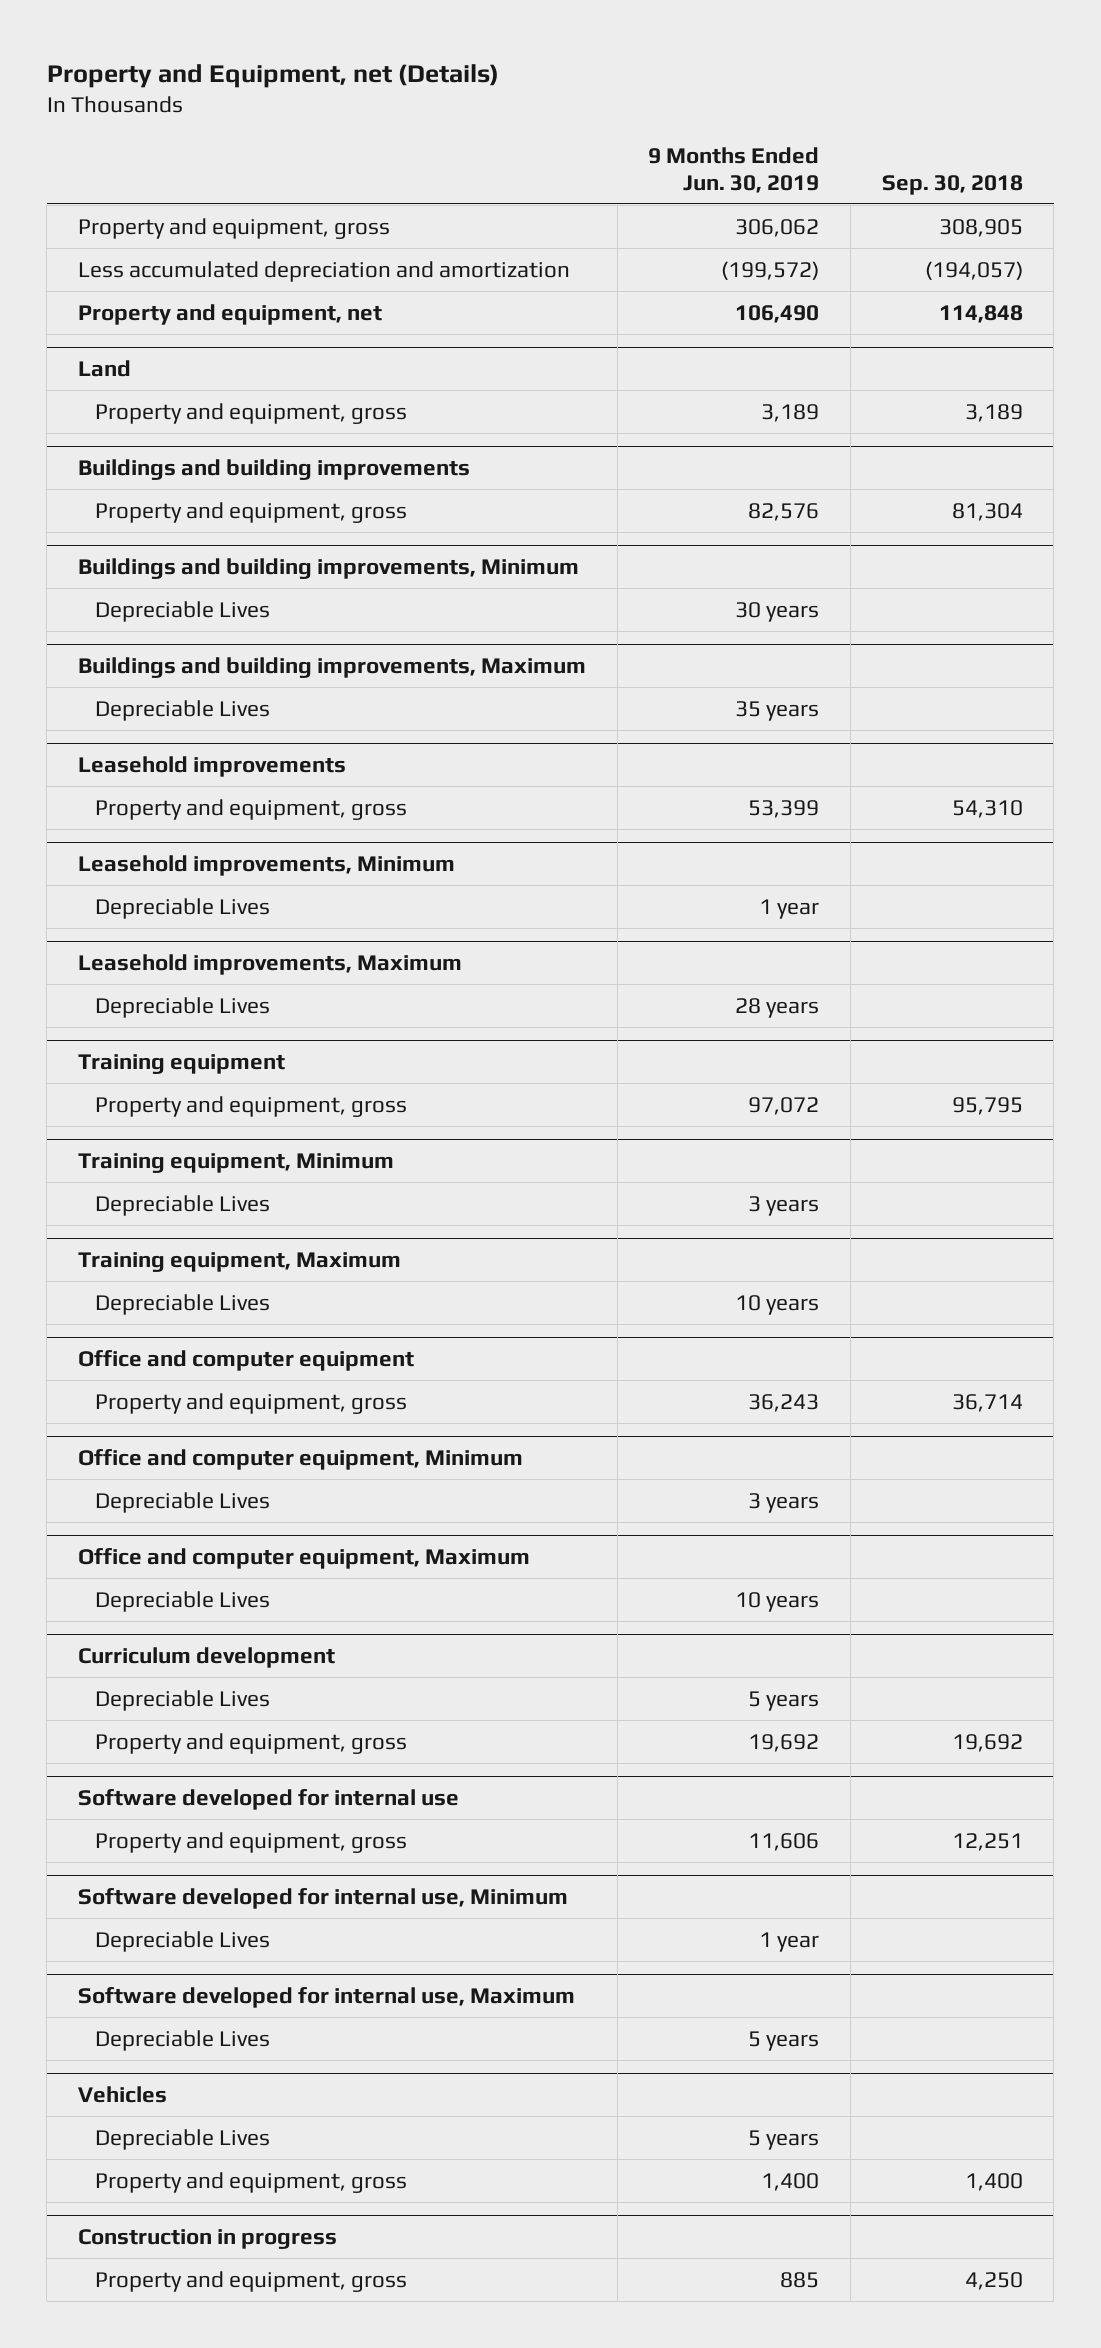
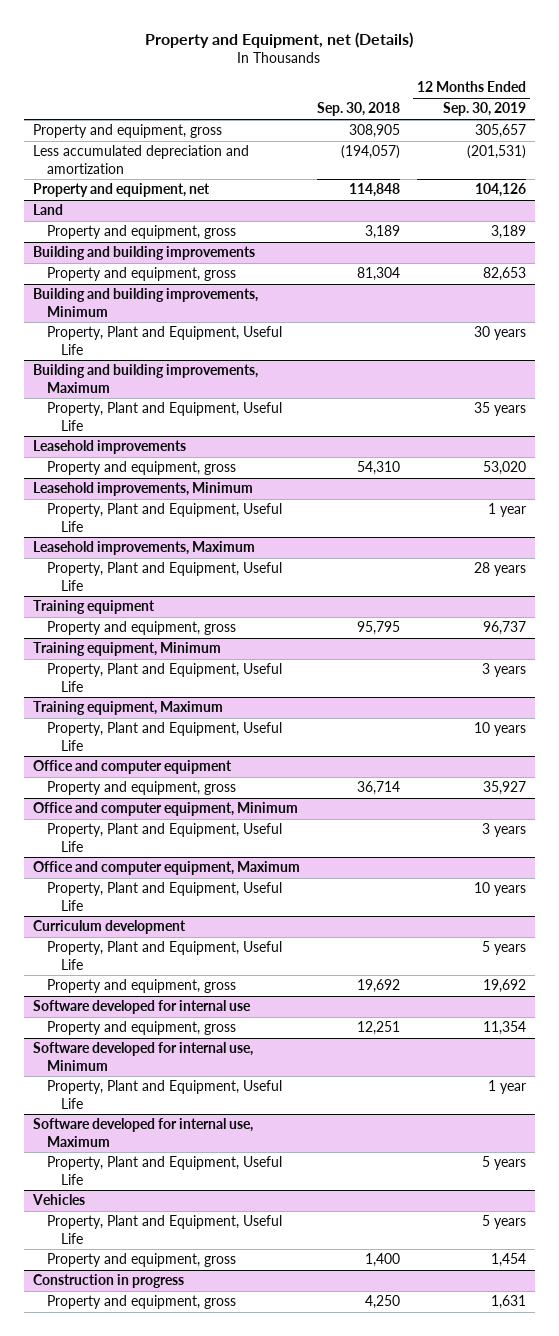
- | 9 Months Ended Jun. 30, 2019 | Sep. 30, 2018
+ | Sep. 30, 2018 | 12 Months Ended Sep. 30, 2019
- Buildings and building improvements
+ Building and building improvements
- Buildings and building improvements, Minimum
- Depreciable Lives | 30 years |
- Buildings and building improvements, Maximum
- Depreciable Lives | 35 years |
+ Building and building improvements, Minimum
+ Property, Plant and Equipment, Useful Life | | 30 years
+ Building and building improvements, Maximum
+ Property, Plant and Equipment, Useful Life | | 35 years
@ Leasehold improvements, Minimum
- Depreciable Lives | 1 year |
+ Property, Plant and Equipment, Useful Life | | 1 year
@ Leasehold improvements, Maximum
- Depreciable Lives | 28 years |
+ Property, Plant and Equipment, Useful Life | | 28 years
@ Training equipment, Minimum
- Depreciable Lives | 3 years |
+ Property, Plant and Equipment, Useful Life | | 3 years
@ Training equipment, Maximum
- Depreciable Lives | 10 years |
+ Property, Plant and Equipment, Useful Life | | 10 years
@ Office and computer equipment, Minimum
- Depreciable Lives | 3 years |
+ Property, Plant and Equipment, Useful Life | | 3 years
@ Office and computer equipment, Maximum
- Depreciable Lives | 10 years |
+ Property, Plant and Equipment, Useful Life | | 10 years
@ Curriculum development
- Depreciable Lives | 5 years |
+ Property, Plant and Equipment, Useful Life | | 5 years
@ Software developed for internal use, Minimum
- Depreciable Lives | 1 year |
+ Property, Plant and Equipment, Useful Life | | 1 year
@ Software developed for internal use, Maximum
- Depreciable Lives | 5 years |
+ Property, Plant and Equipment, Useful Life | | 5 years
@ Vehicles
- Depreciable Lives | 5 years |
+ Property, Plant and Equipment, Useful Life | | 5 years

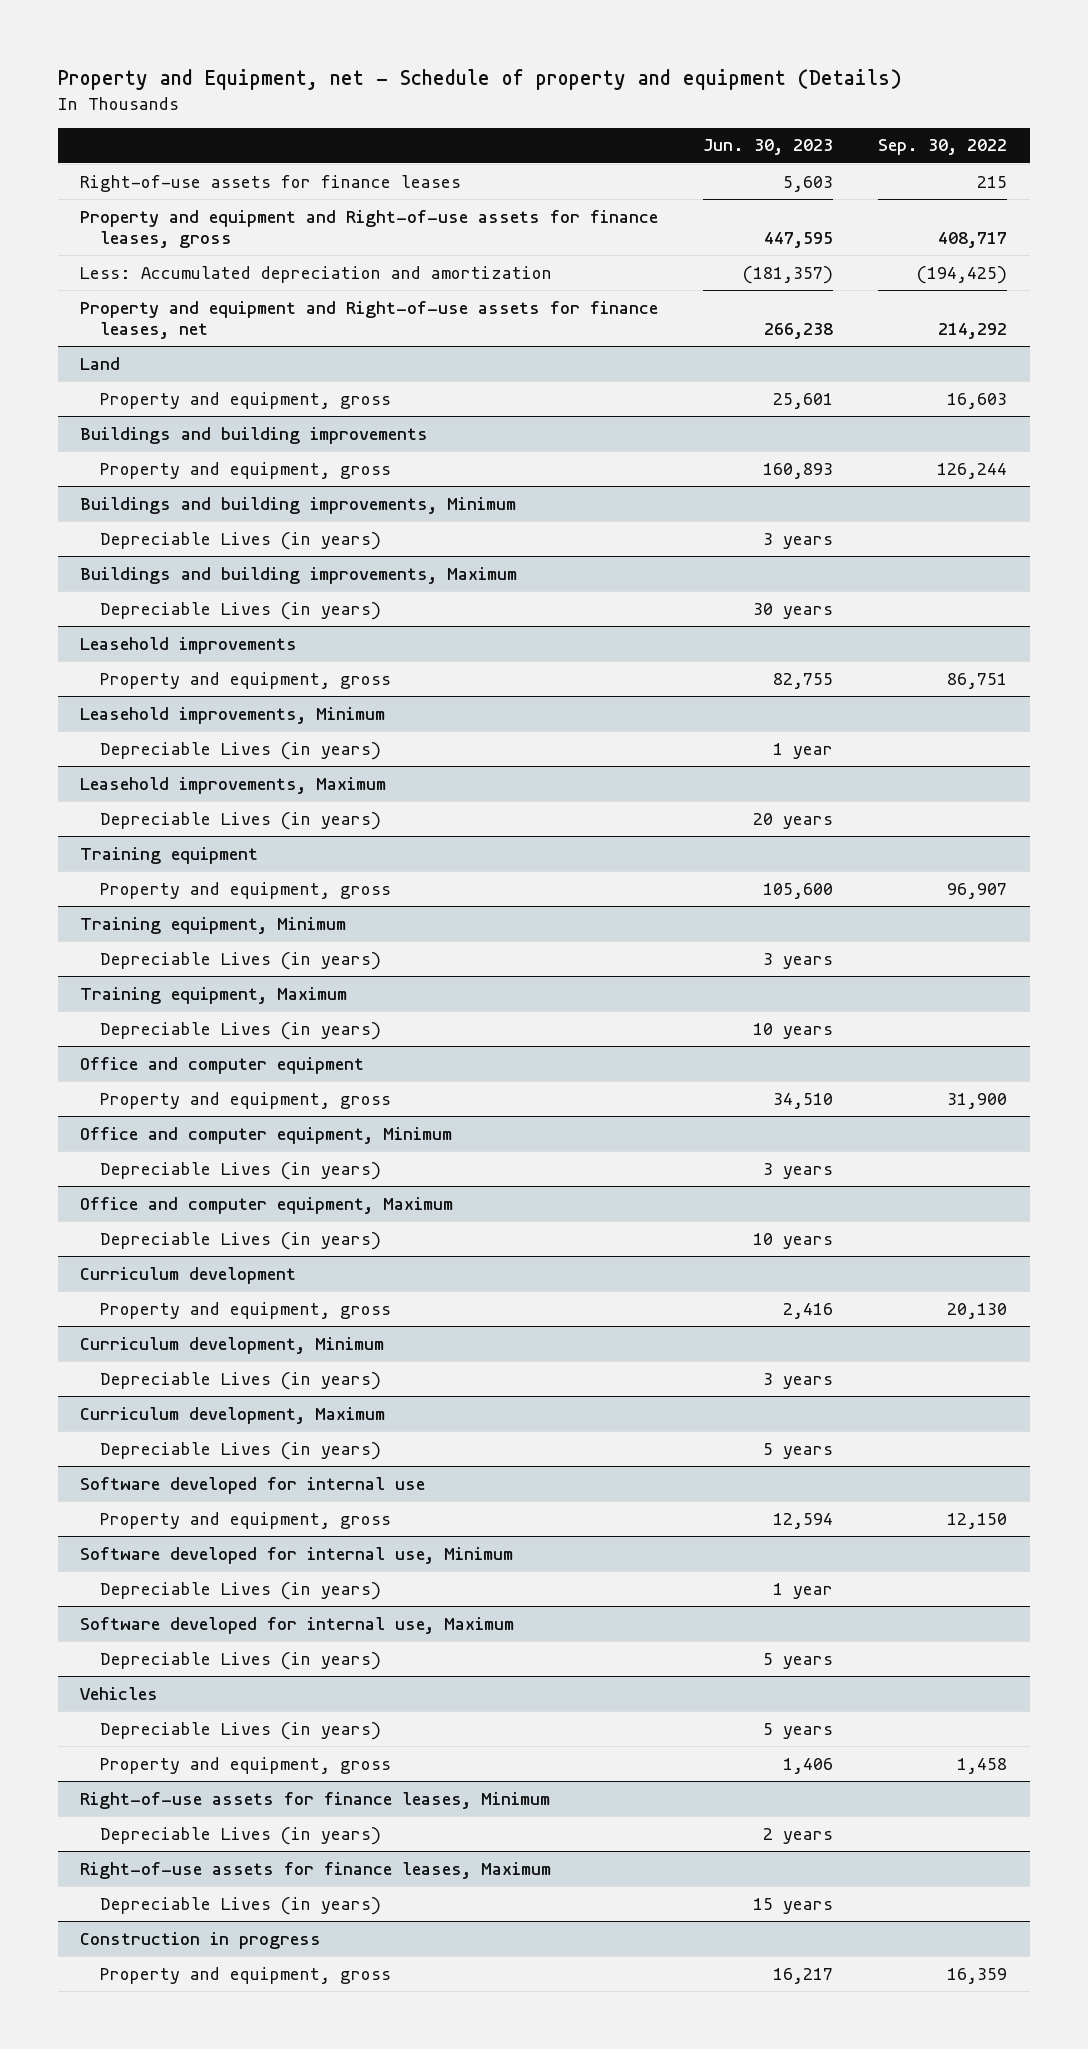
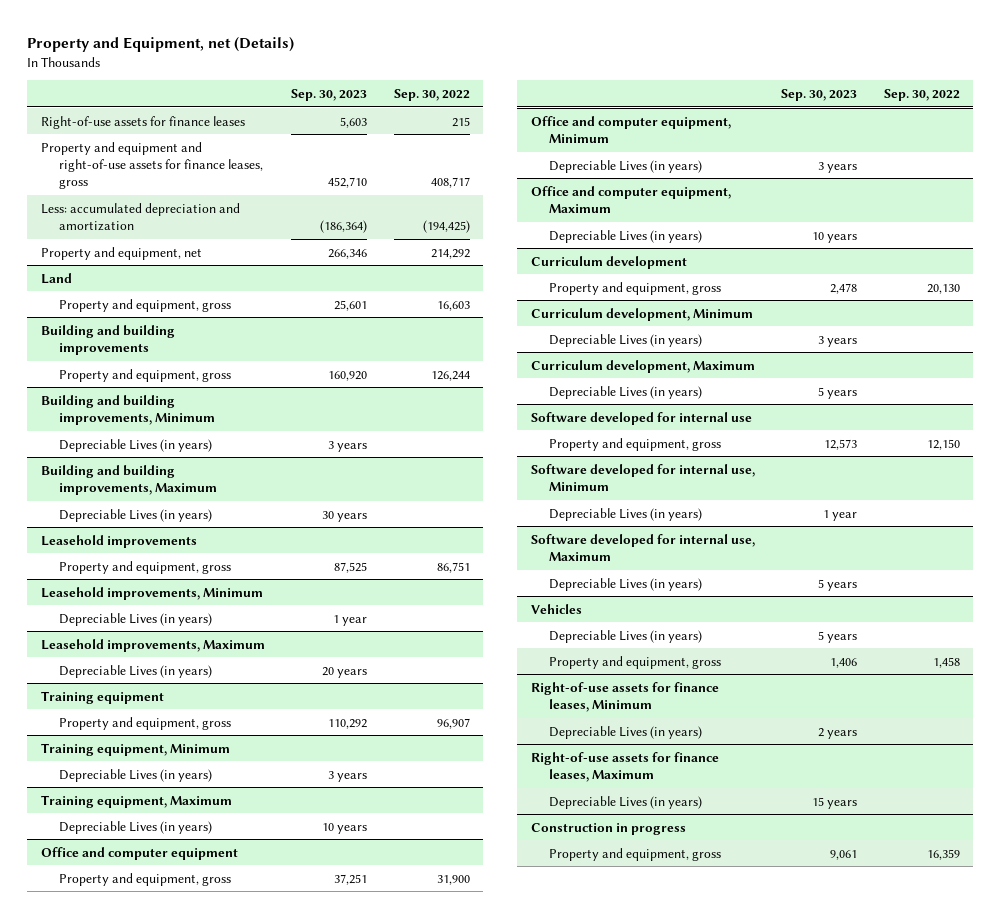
- Property and Equipment, net - Schedule of property and equipment (Details)
+ Property and Equipment, net (Details)
- | Jun. 30, 2023 | Sep. 30, 2022
+ | Sep. 30, 2023 | Sep. 30, 2022
- Property and equipment and Right-of-use assets for finance leases, gross | 447,595 | 408,717
- Less: Accumulated depreciation and amortization | (181,357) | (194,425)
- Property and equipment and Right-of-use assets for finance leases, net | 266,238 | 214,292
+ Property and equipment and right-of-use assets for finance leases, gross | 452,710 | 408,717
+ Less: accumulated depreciation and amortization | (186,364) | (194,425)
+ Property and equipment, net | 266,346 | 214,292
- Buildings and building improvements
+ Building and building improvements
- Buildings and building improvements, Minimum
+ Building and building improvements, Minimum
- Buildings and building improvements, Maximum
+ Building and building improvements, Maximum

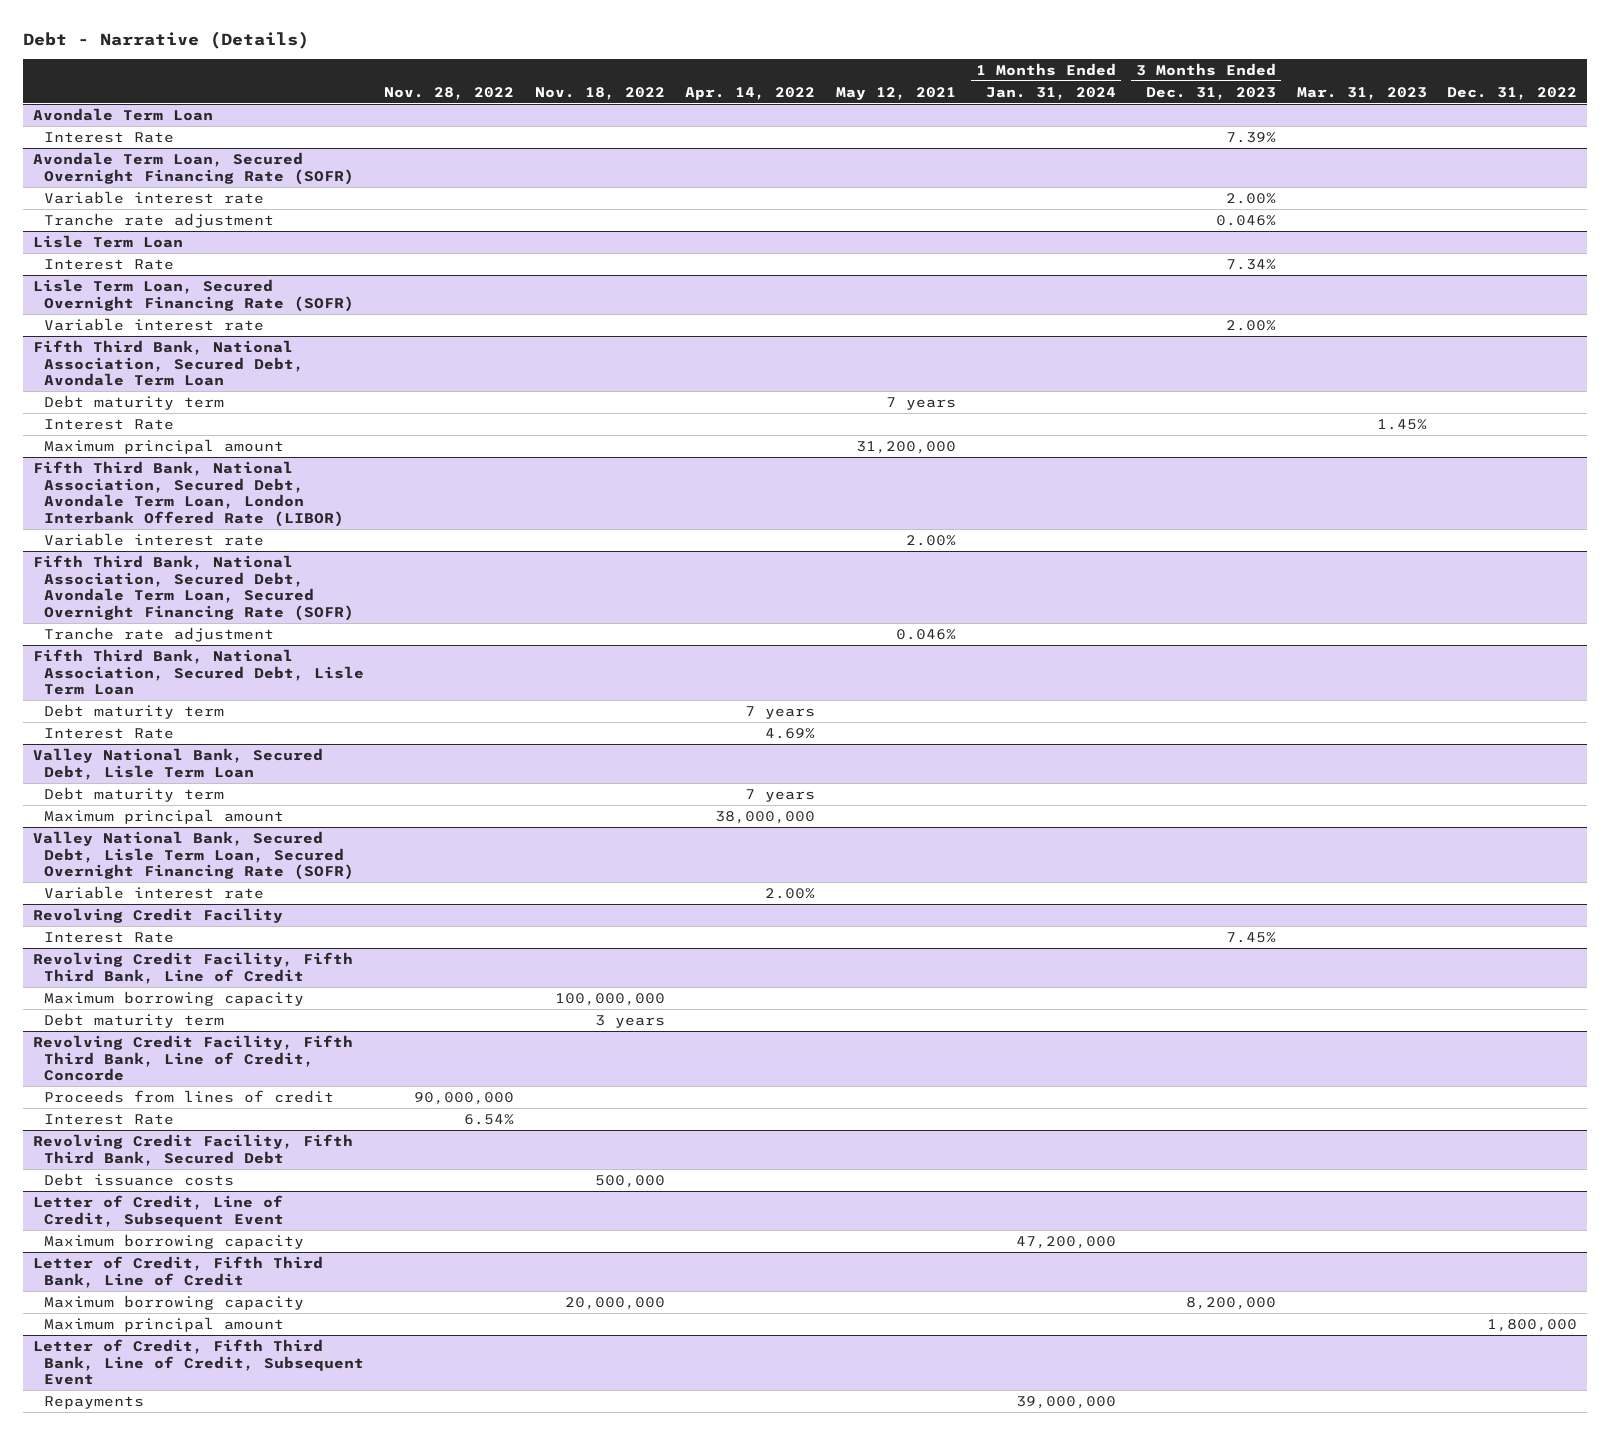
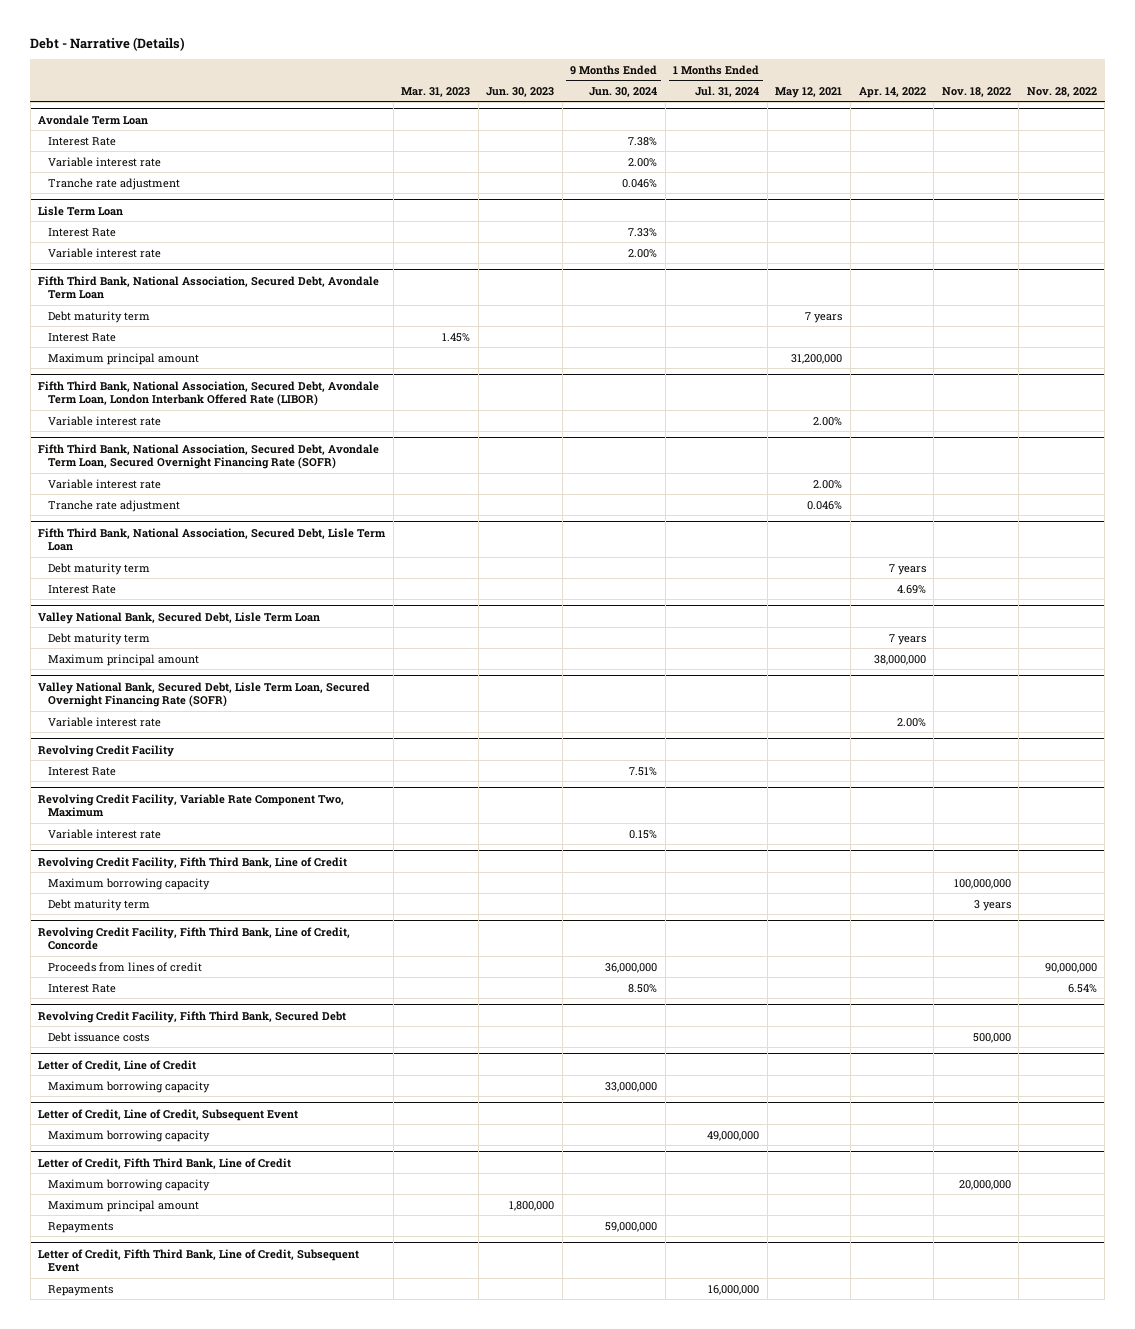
- | Nov. 28, 2022 | Nov. 18, 2022 | Apr. 14, 2022 | May 12, 2021 | 1 Months Ended Jan. 31, 2024 | 3 Months Ended Dec. 31, 2023 | Mar. 31, 2023 | Dec. 31, 2022
+ | Mar. 31, 2023 | Jun. 30, 2023 | 9 Months Ended Jun. 30, 2024 | 1 Months Ended Jul. 31, 2024 | May 12, 2021 | Apr. 14, 2022 | Nov. 18, 2022 | Nov. 28, 2022
- Avondale Term Loan, Secured Overnight Financing Rate (SOFR)
- Variable interest rate | | | | | | 2.00% | |
- Tranche rate adjustment | | | | | | 0.046% | |
@ Avondale Term Loan
+ Variable interest rate | | | 2.00% | | | | |
+ Tranche rate adjustment | | | 0.046% | | | | |
- Lisle Term Loan, Secured Overnight Financing Rate (SOFR)
- Variable interest rate | | | | | | 2.00% | |
@ Lisle Term Loan
+ Variable interest rate | | | 2.00% | | | | |
@ Fifth Third Bank, National Association, Secured Debt, Avondale Term Loan, Secured Overnight Financing Rate (SOFR)
+ Variable interest rate | | | | | 2.00% | | |
+ Revolving Credit Facility, Variable Rate Component Two, Maximum
+ Variable interest rate | | | 0.15% | | | | |
+ Letter of Credit, Line of Credit
+ Maximum borrowing capacity | | | 33,000,000 | | | | |
@ Letter of Credit, Fifth Third Bank, Line of Credit
+ Repayments | | | 59,000,000 | | | | |

